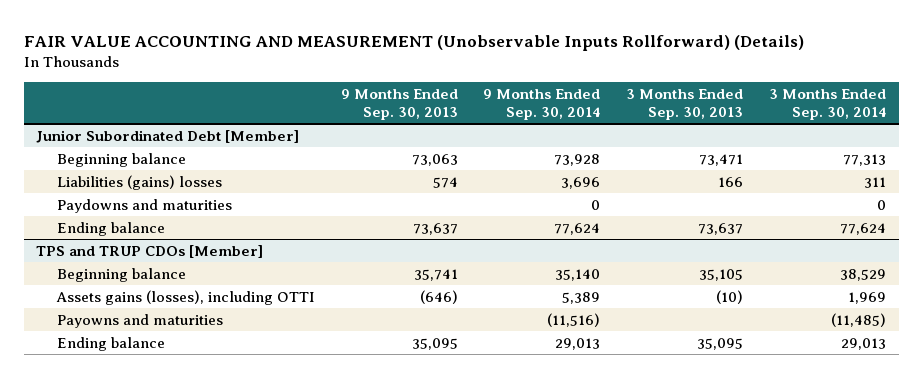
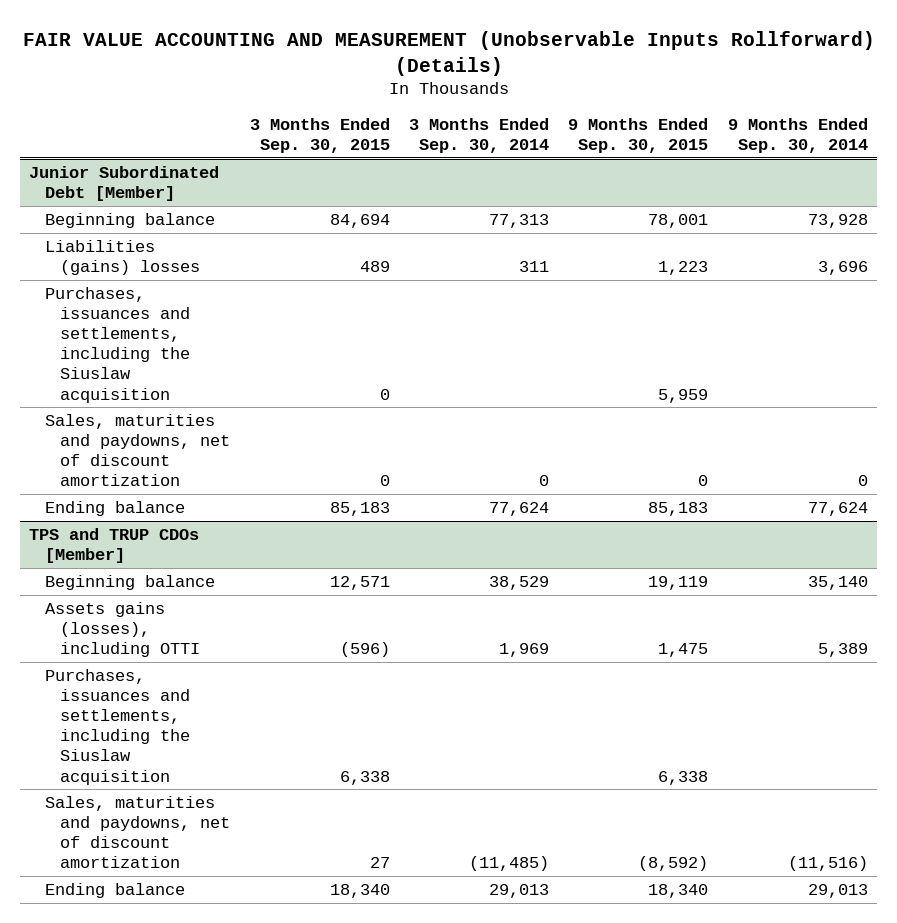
- | 9 Months Ended Sep. 30, 2013 | 9 Months Ended Sep. 30, 2014 | 3 Months Ended Sep. 30, 2013 | 3 Months Ended Sep. 30, 2014
+ | 3 Months Ended Sep. 30, 2015 | 3 Months Ended Sep. 30, 2014 | 9 Months Ended Sep. 30, 2015 | 9 Months Ended Sep. 30, 2014
@ Junior Subordinated Debt [Member]
- Paydowns and maturities | | 0 | | 0
+ Purchases, issuances and settlements, including the Siuslaw acquisition | 0 | | 5,959 |
+ Sales, maturities and paydowns, net of discount amortization | 0 | 0 | 0 | 0
@ TPS and TRUP CDOs [Member]
- Payowns and maturities | | (11,516) | | (11,485)
+ Purchases, issuances and settlements, including the Siuslaw acquisition | 6,338 | | 6,338 |
+ Sales, maturities and paydowns, net of discount amortization | 27 | (11,485) | (8,592) | (11,516)

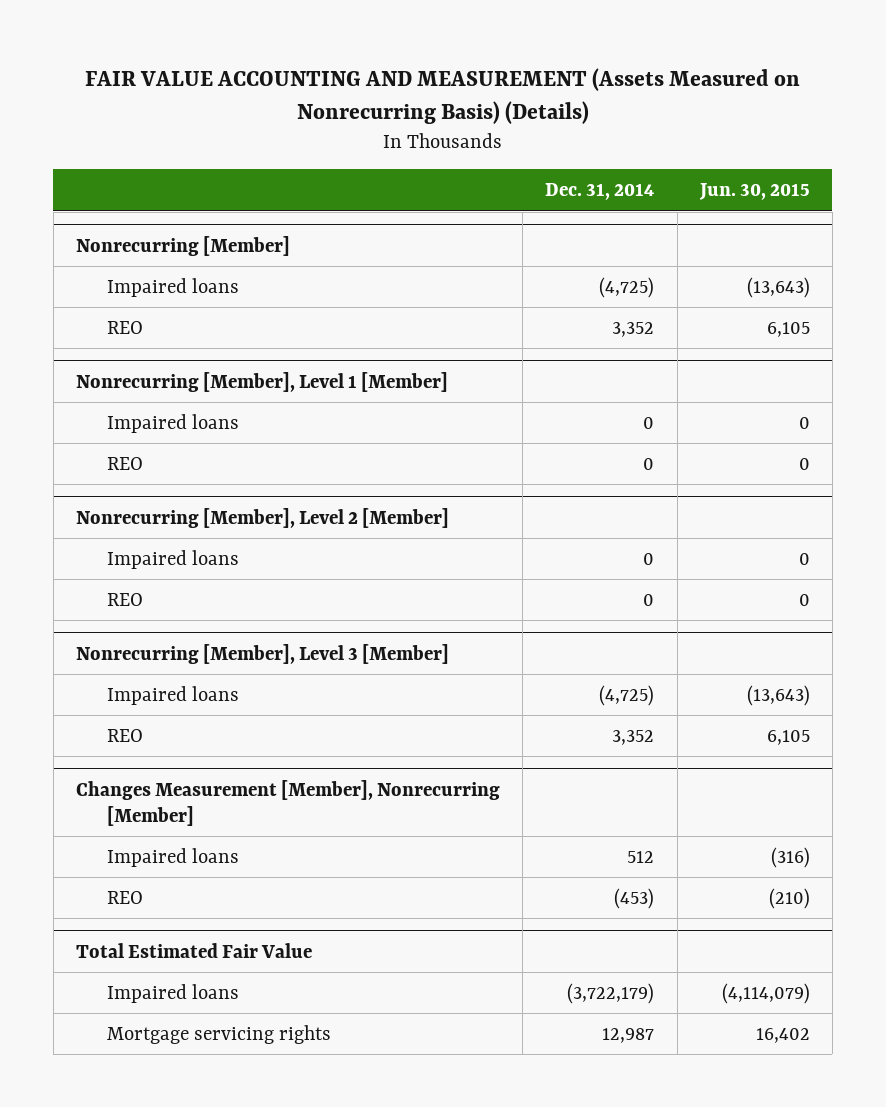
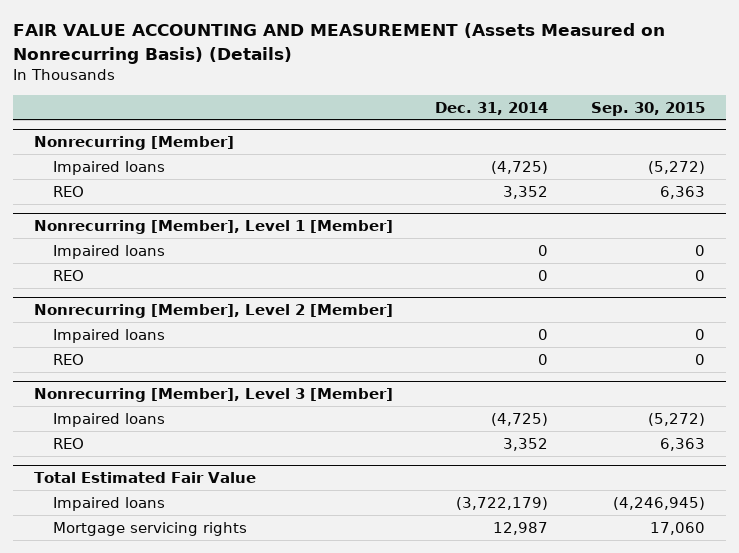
- | Dec. 31, 2014 | Jun. 30, 2015
+ | Dec. 31, 2014 | Sep. 30, 2015
- Changes Measurement [Member], Nonrecurring [Member]
- Impaired loans | 512 | (316)
- REO | (453) | (210)

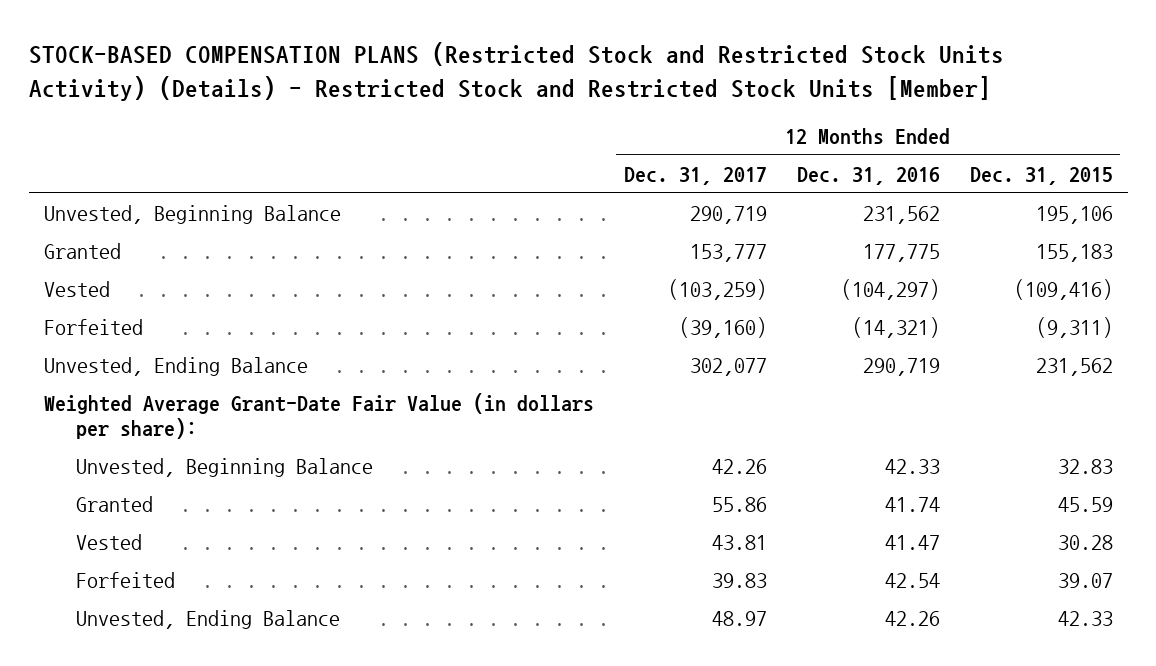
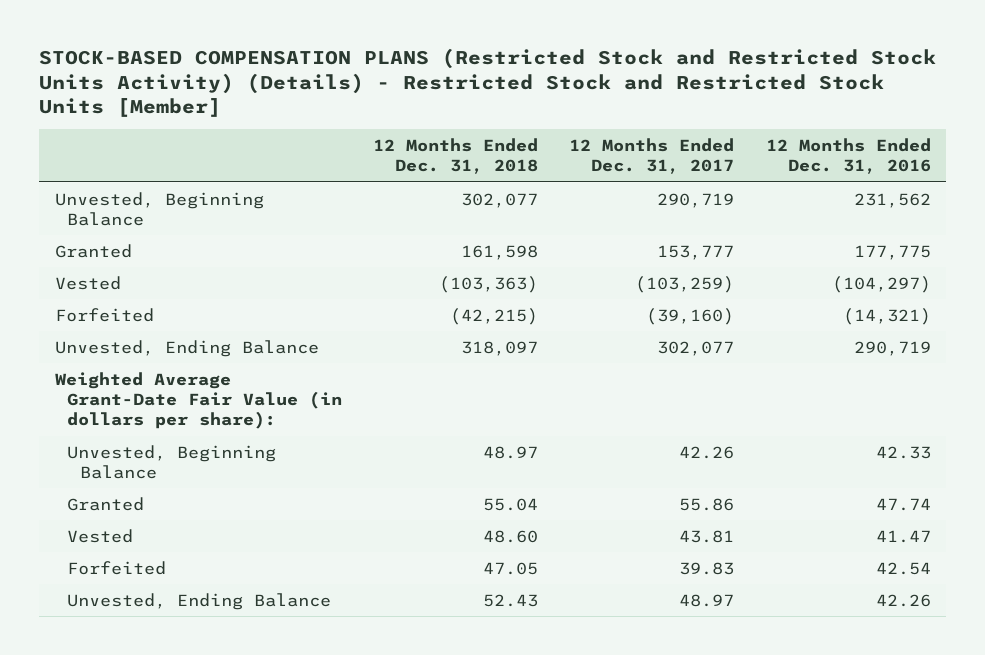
- | 12 Months Ended Dec. 31, 2017 | 12 Months Ended Dec. 31, 2016 | 12 Months Ended Dec. 31, 2015
+ | 12 Months Ended Dec. 31, 2018 | 12 Months Ended Dec. 31, 2017 | 12 Months Ended Dec. 31, 2016
- Granted | 55.86 | 41.74 | 45.59
+ Granted | 55.04 | 55.86 | 47.74

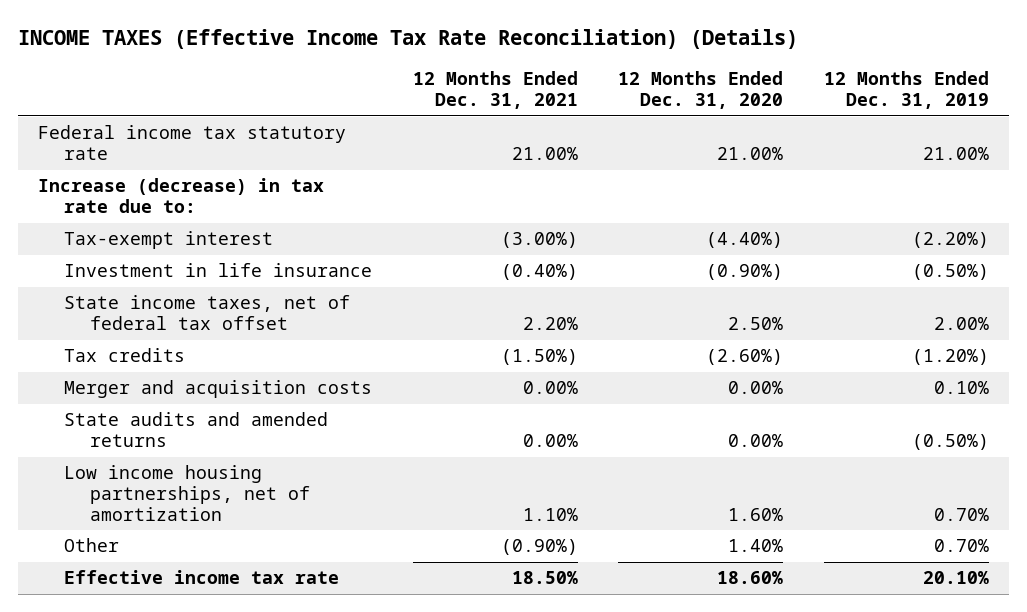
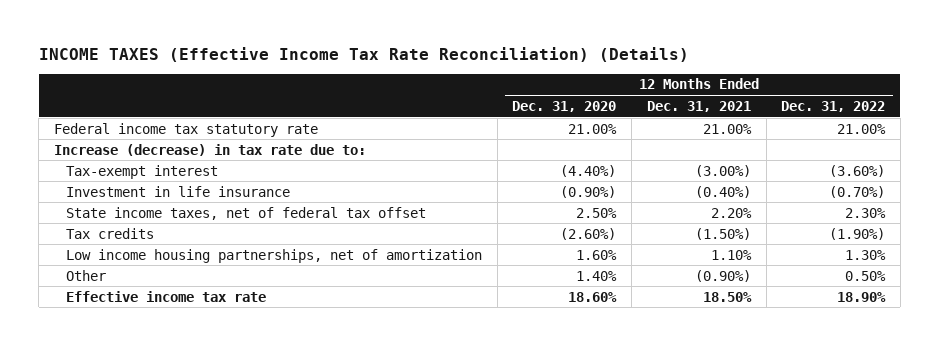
- | 12 Months Ended Dec. 31, 2021 | 12 Months Ended Dec. 31, 2020 | 12 Months Ended Dec. 31, 2019
+ | 12 Months Ended Dec. 31, 2020 | 12 Months Ended Dec. 31, 2021 | 12 Months Ended Dec. 31, 2022
- Merger and acquisition costs | 0.00% | 0.00% | 0.10%
- State audits and amended returns | 0.00% | 0.00% | (0.50%)

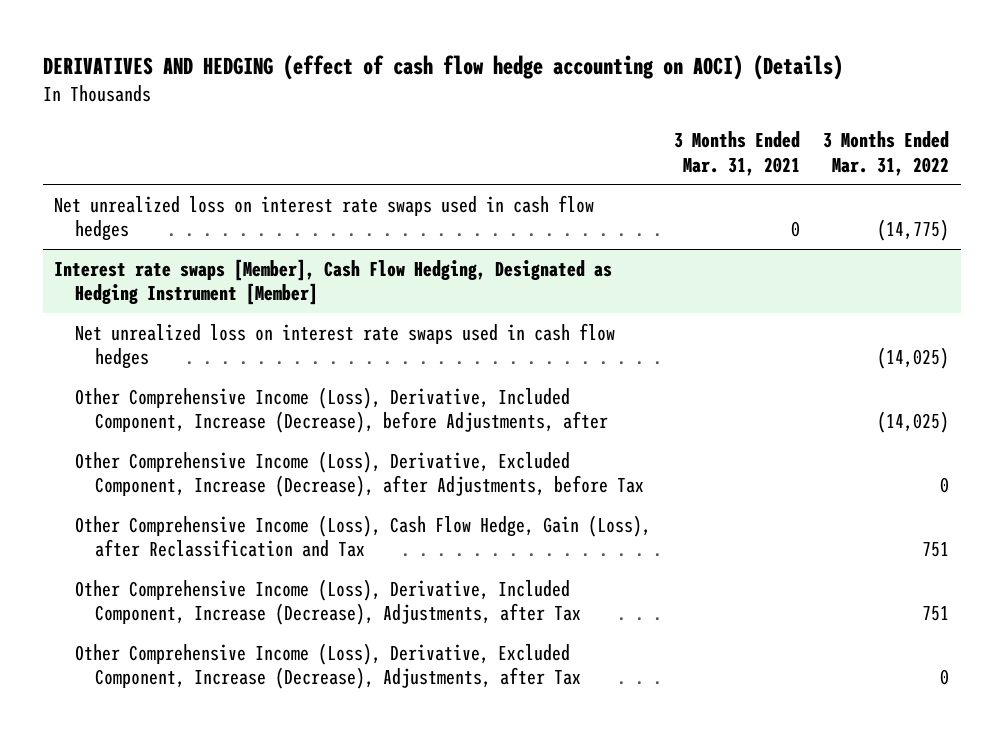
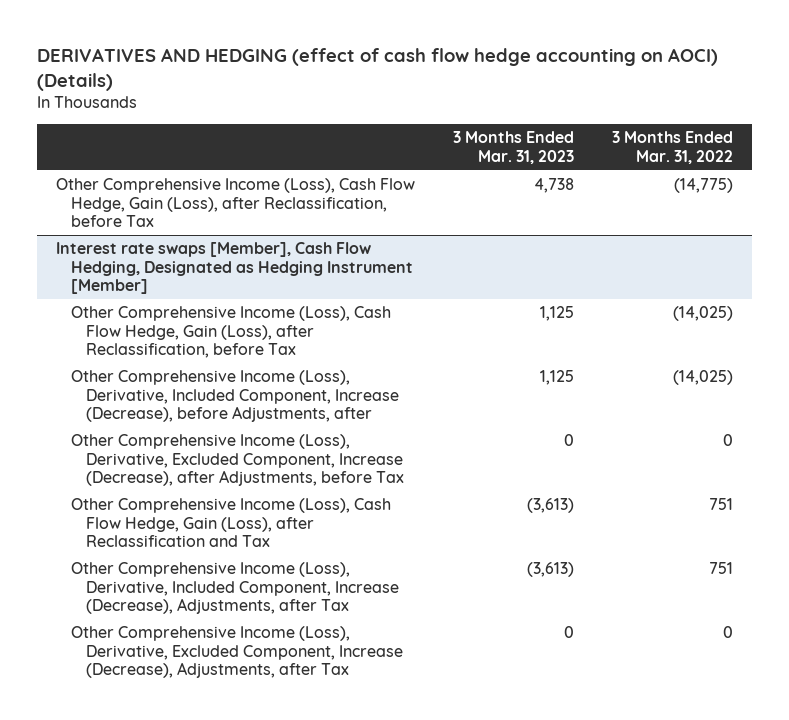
- | 3 Months Ended Mar. 31, 2021 | 3 Months Ended Mar. 31, 2022
+ | 3 Months Ended Mar. 31, 2023 | 3 Months Ended Mar. 31, 2022
- Net unrealized loss on interest rate swaps used in cash flow hedges | 0 | (14,775)
+ Other Comprehensive Income (Loss), Cash Flow Hedge, Gain (Loss), after Reclassification, before Tax | 4,738 | (14,775)
@ Interest rate swaps [Member], Cash Flow Hedging, Designated as Hedging Instrument [Member]
- Net unrealized loss on interest rate swaps used in cash flow hedges | | (14,025)
+ Other Comprehensive Income (Loss), Cash Flow Hedge, Gain (Loss), after Reclassification, before Tax | 1,125 | (14,025)

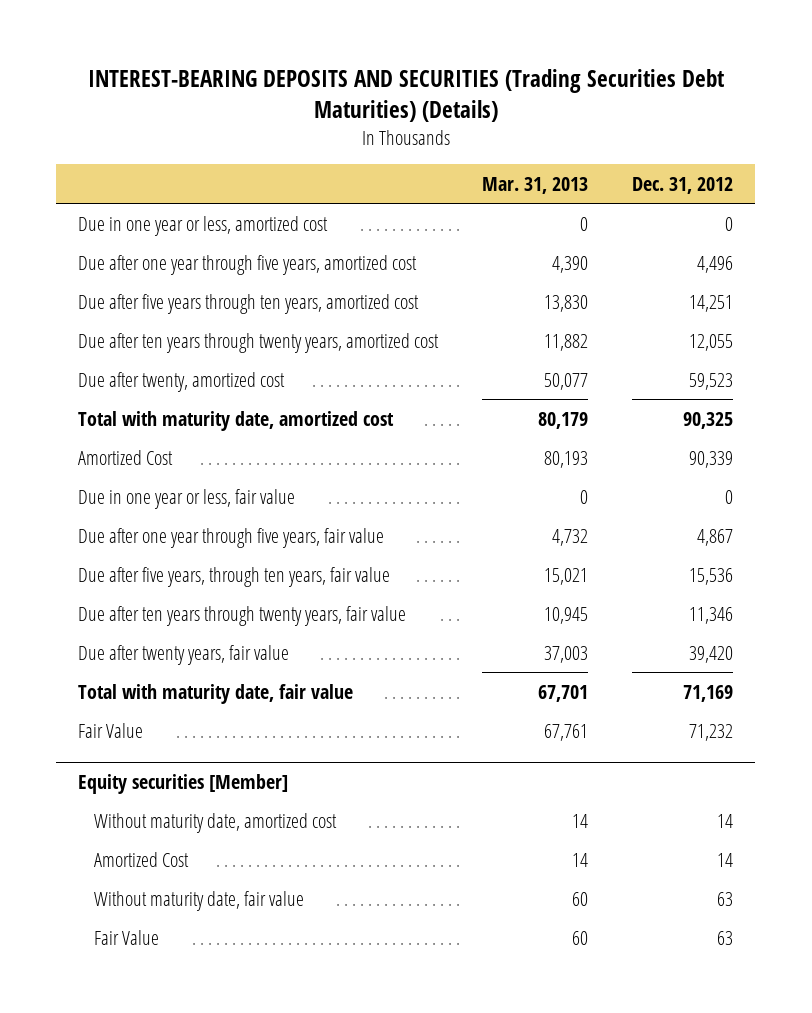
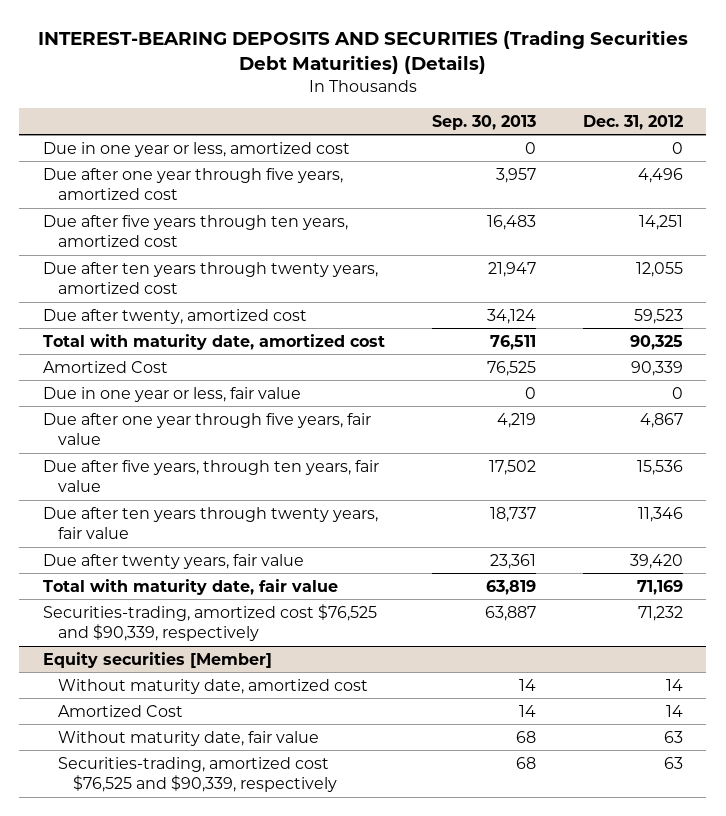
- | Mar. 31, 2013 | Dec. 31, 2012
+ | Sep. 30, 2013 | Dec. 31, 2012
- Fair Value | 67,761 | 71,232
+ Securities-trading, amortized cost $76,525 and $90,339, respectively | 63,887 | 71,232
@ Equity securities [Member]
- Fair Value | 60 | 63
+ Securities-trading, amortized cost $76,525 and $90,339, respectively | 68 | 63

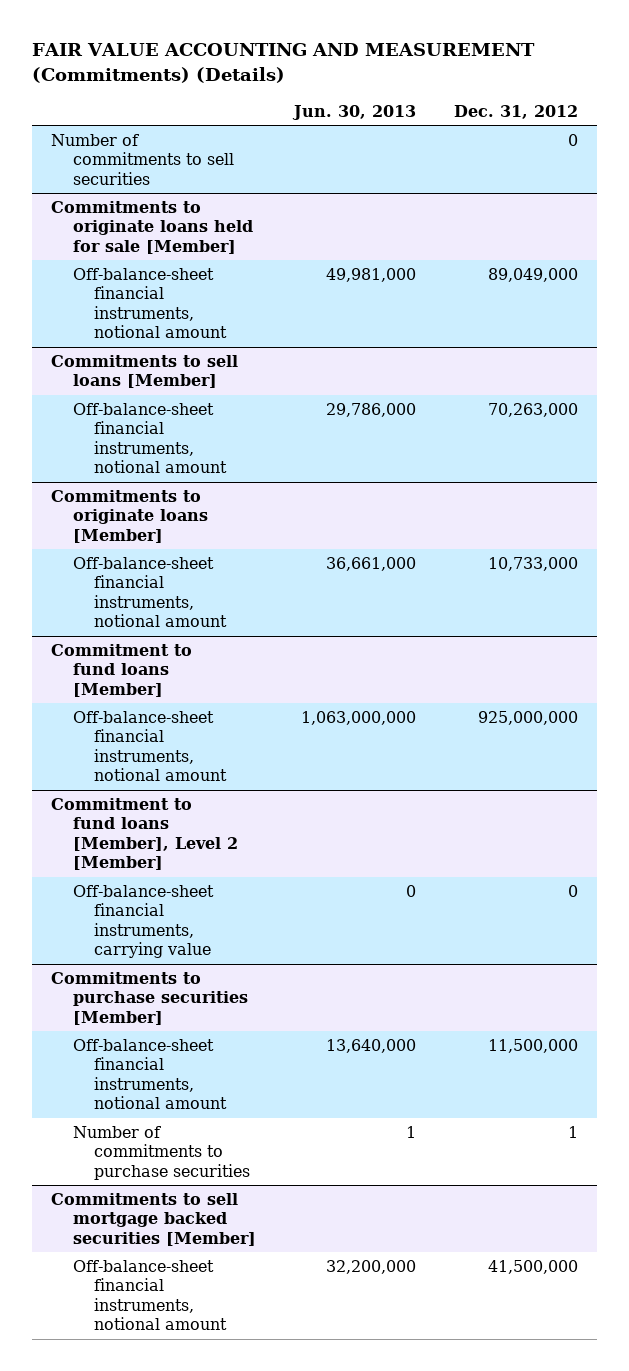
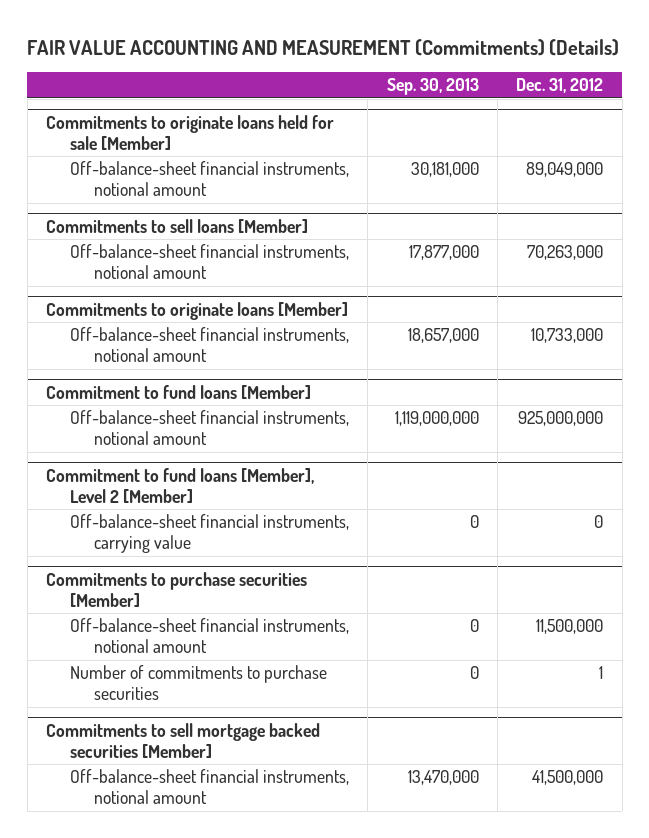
- | Jun. 30, 2013 | Dec. 31, 2012
+ | Sep. 30, 2013 | Dec. 31, 2012
- Number of commitments to sell securities | | 0

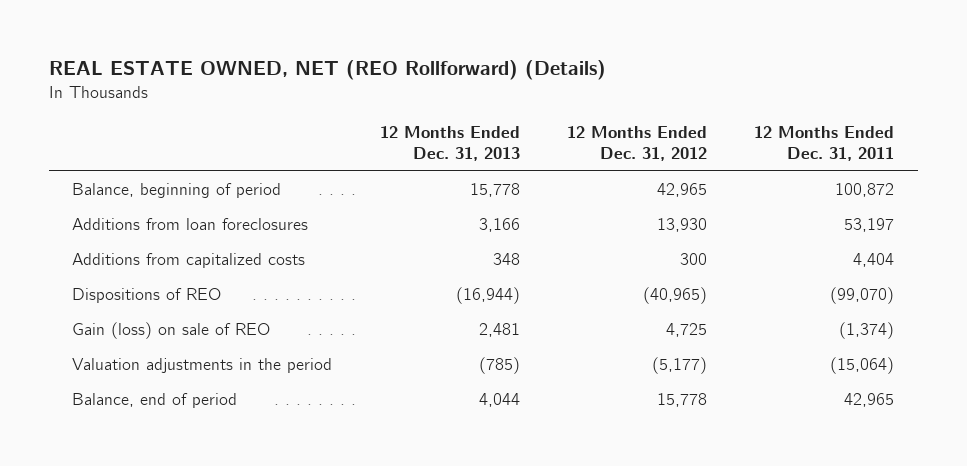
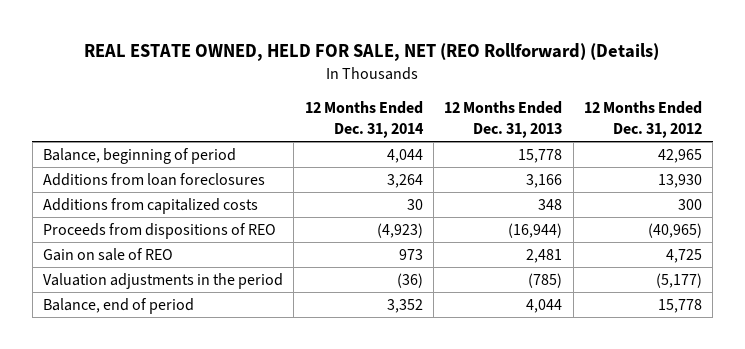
- REAL ESTATE OWNED, NET (REO Rollforward) (Details)
+ REAL ESTATE OWNED, HELD FOR SALE, NET (REO Rollforward) (Details)
- | 12 Months Ended Dec. 31, 2013 | 12 Months Ended Dec. 31, 2012 | 12 Months Ended Dec. 31, 2011
+ | 12 Months Ended Dec. 31, 2014 | 12 Months Ended Dec. 31, 2013 | 12 Months Ended Dec. 31, 2012
- Dispositions of REO | (16,944) | (40,965) | (99,070)
- Gain (loss) on sale of REO | 2,481 | 4,725 | (1,374)
+ Proceeds from dispositions of REO | (4,923) | (16,944) | (40,965)
+ Gain on sale of REO | 973 | 2,481 | 4,725

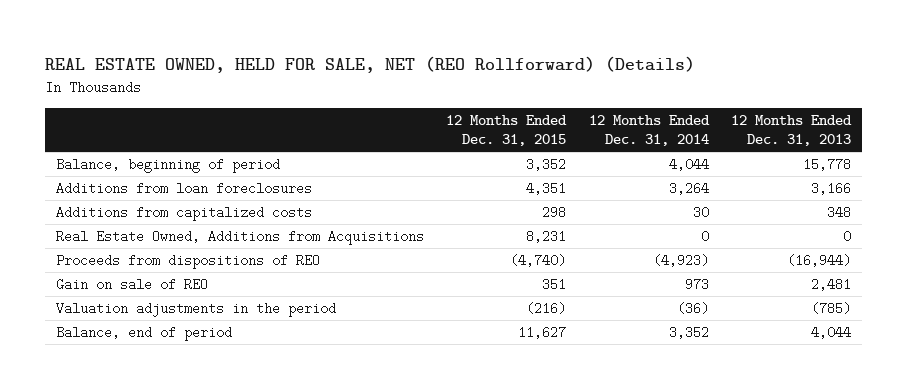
- | 12 Months Ended Dec. 31, 2014 | 12 Months Ended Dec. 31, 2013 | 12 Months Ended Dec. 31, 2012
+ | 12 Months Ended Dec. 31, 2015 | 12 Months Ended Dec. 31, 2014 | 12 Months Ended Dec. 31, 2013
+ Real Estate Owned, Additions from Acquisitions | 8,231 | 0 | 0

